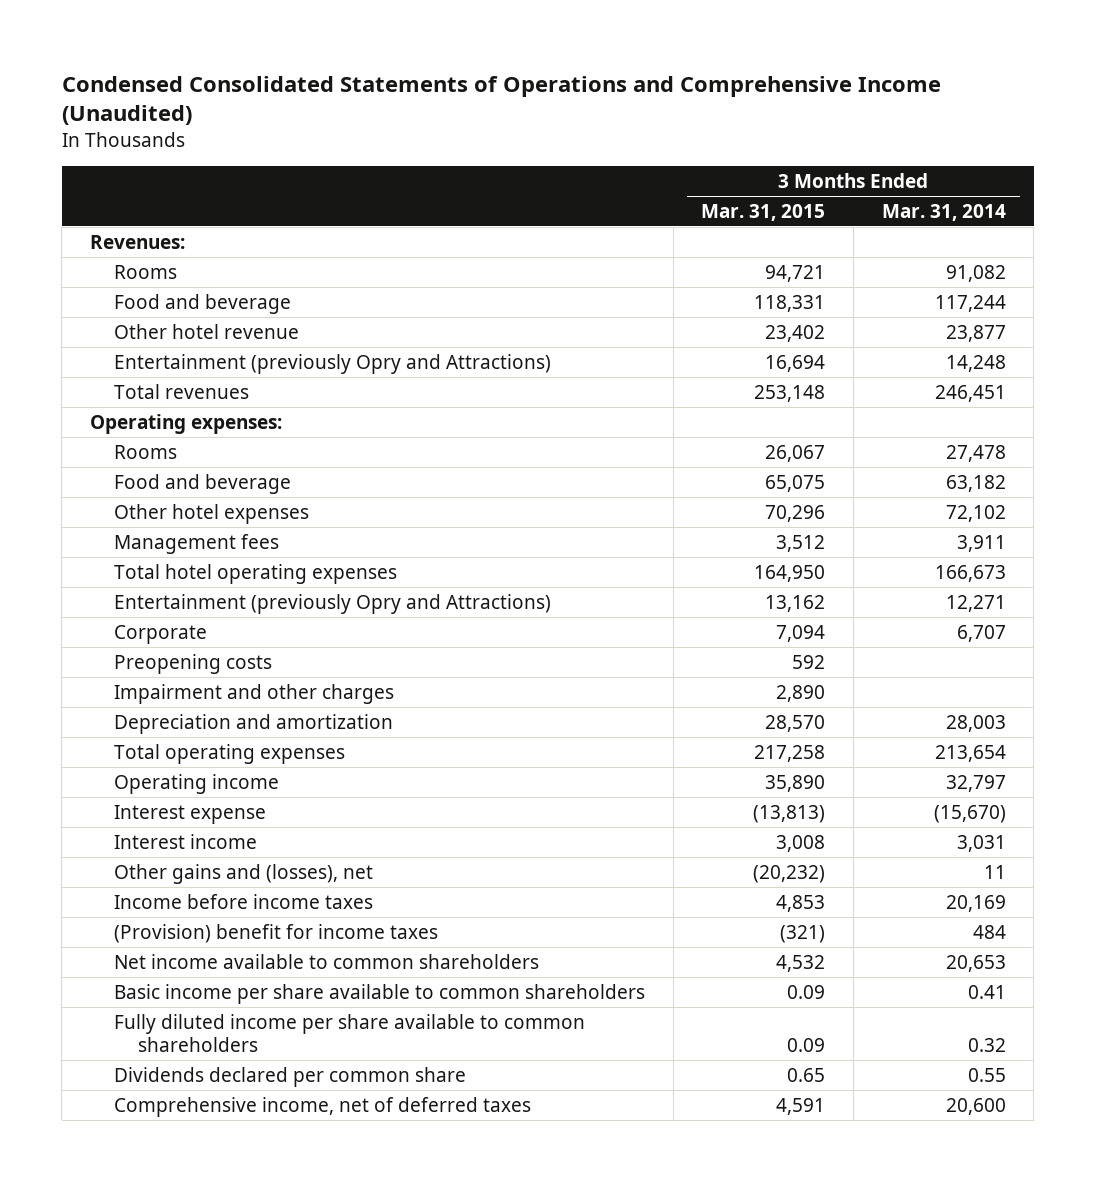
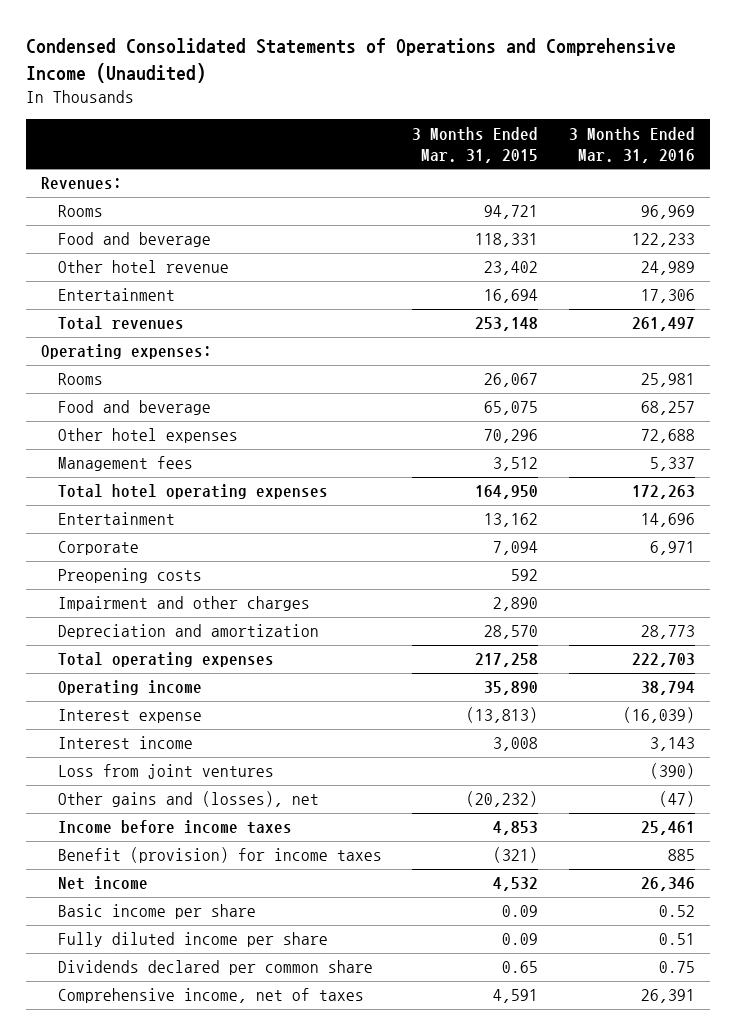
- | 3 Months Ended Mar. 31, 2015 | 3 Months Ended Mar. 31, 2014
+ | 3 Months Ended Mar. 31, 2015 | 3 Months Ended Mar. 31, 2016
- Entertainment (previously Opry and Attractions) | 16,694 | 14,248
+ Entertainment | 16,694 | 17,306
- Entertainment (previously Opry and Attractions) | 13,162 | 12,271
+ Entertainment | 13,162 | 14,696
+ Loss from joint ventures | | (390)
- (Provision) benefit for income taxes | (321) | 484
- Net income available to common shareholders | 4,532 | 20,653
- Basic income per share available to common shareholders | 0.09 | 0.41
- Fully diluted income per share available to common shareholders | 0.09 | 0.32
+ Benefit (provision) for income taxes | (321) | 885
+ Net income | 4,532 | 26,346
+ Basic income per share | 0.09 | 0.52
+ Fully diluted income per share | 0.09 | 0.51
- Comprehensive income, net of deferred taxes | 4,591 | 20,600
+ Comprehensive income, net of taxes | 4,591 | 26,391

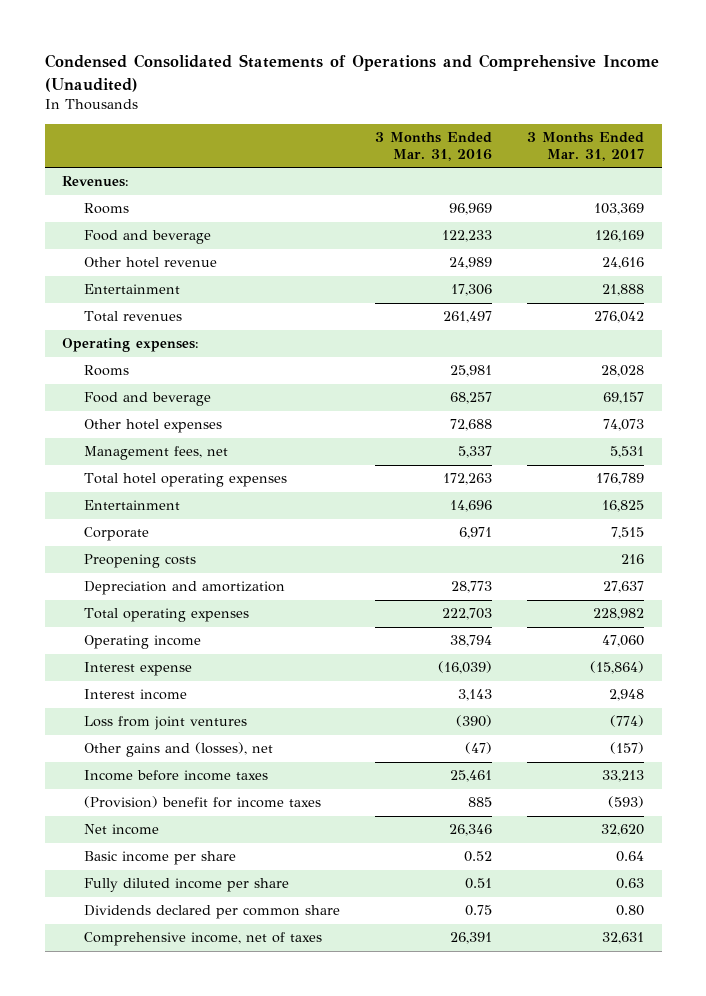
- | 3 Months Ended Mar. 31, 2015 | 3 Months Ended Mar. 31, 2016
+ | 3 Months Ended Mar. 31, 2016 | 3 Months Ended Mar. 31, 2017
- Management fees | 3,512 | 5,337
+ Management fees, net | 5,337 | 5,531
- Impairment and other charges | 2,890 |
- Benefit (provision) for income taxes | (321) | 885
+ (Provision) benefit for income taxes | 885 | (593)

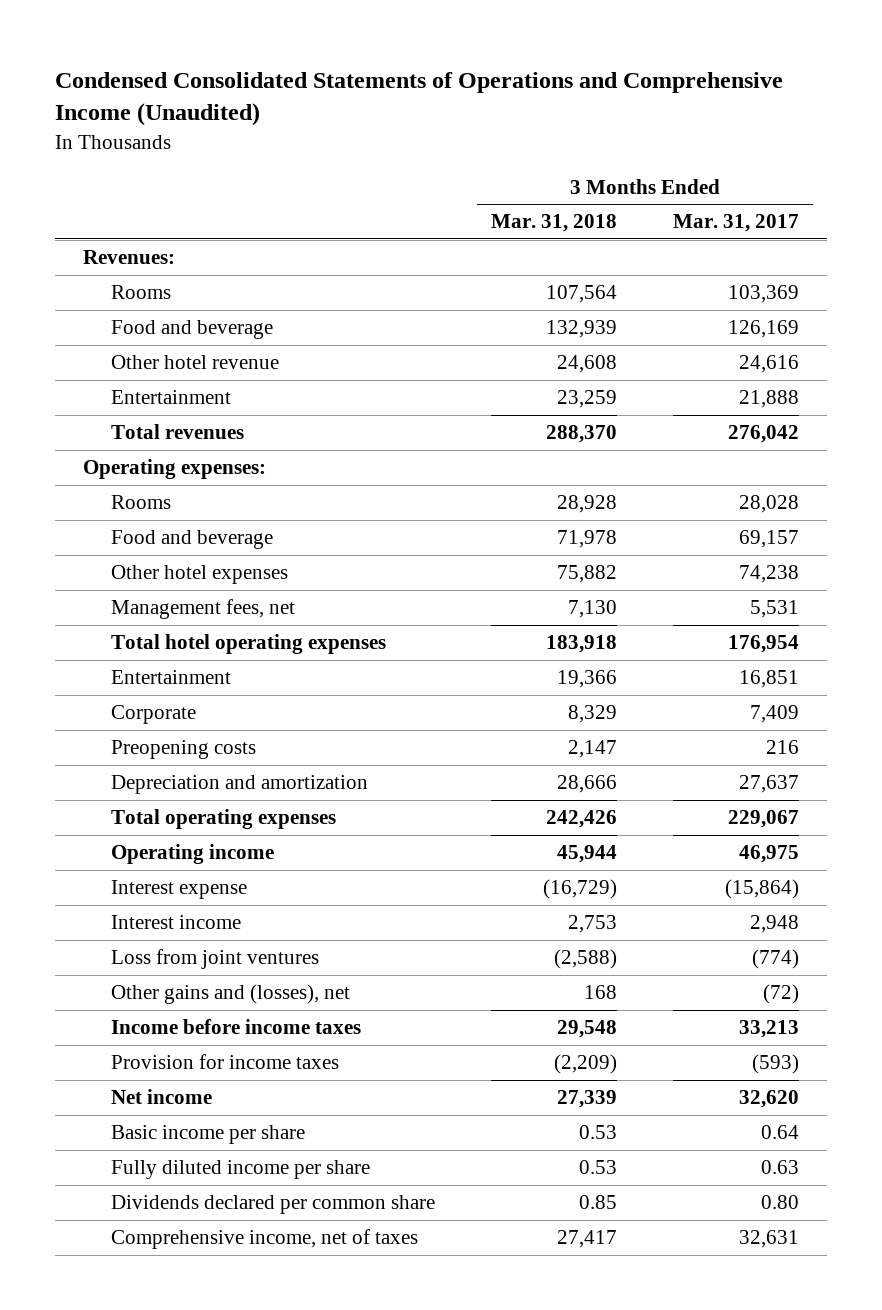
- | 3 Months Ended Mar. 31, 2016 | 3 Months Ended Mar. 31, 2017
+ | 3 Months Ended Mar. 31, 2018 | 3 Months Ended Mar. 31, 2017
- Other hotel expenses | 72,688 | 74,073
+ Other hotel expenses | 75,882 | 74,238
- Total hotel operating expenses | 172,263 | 176,789
- Entertainment | 14,696 | 16,825
- Corporate | 6,971 | 7,515
+ Total hotel operating expenses | 183,918 | 176,954
+ Entertainment | 19,366 | 16,851
+ Corporate | 8,329 | 7,409
- Total operating expenses | 222,703 | 228,982
- Operating income | 38,794 | 47,060
+ Total operating expenses | 242,426 | 229,067
+ Operating income | 45,944 | 46,975
- Other gains and (losses), net | (47) | (157)
+ Other gains and (losses), net | 168 | (72)
- (Provision) benefit for income taxes | 885 | (593)
+ Provision for income taxes | (2,209) | (593)

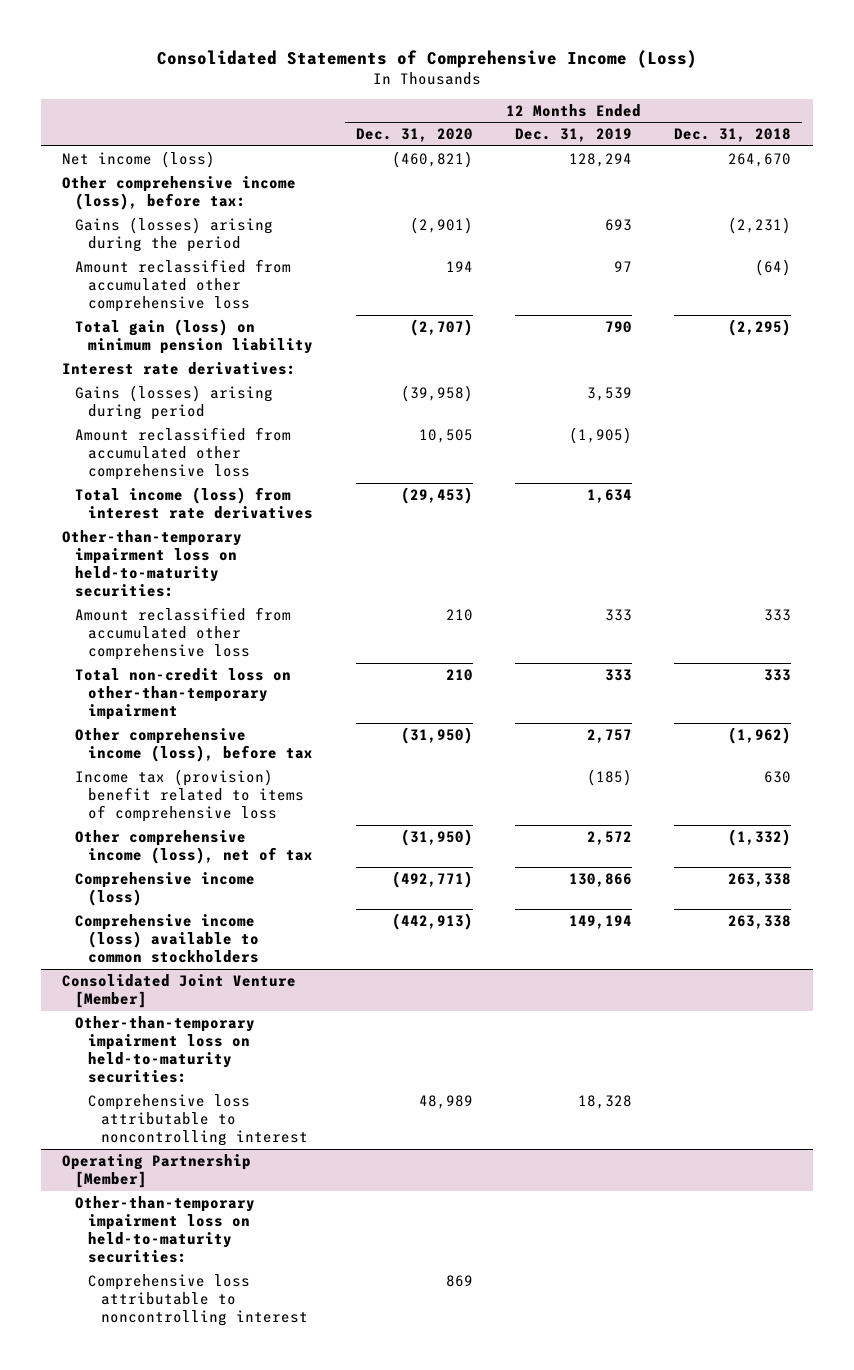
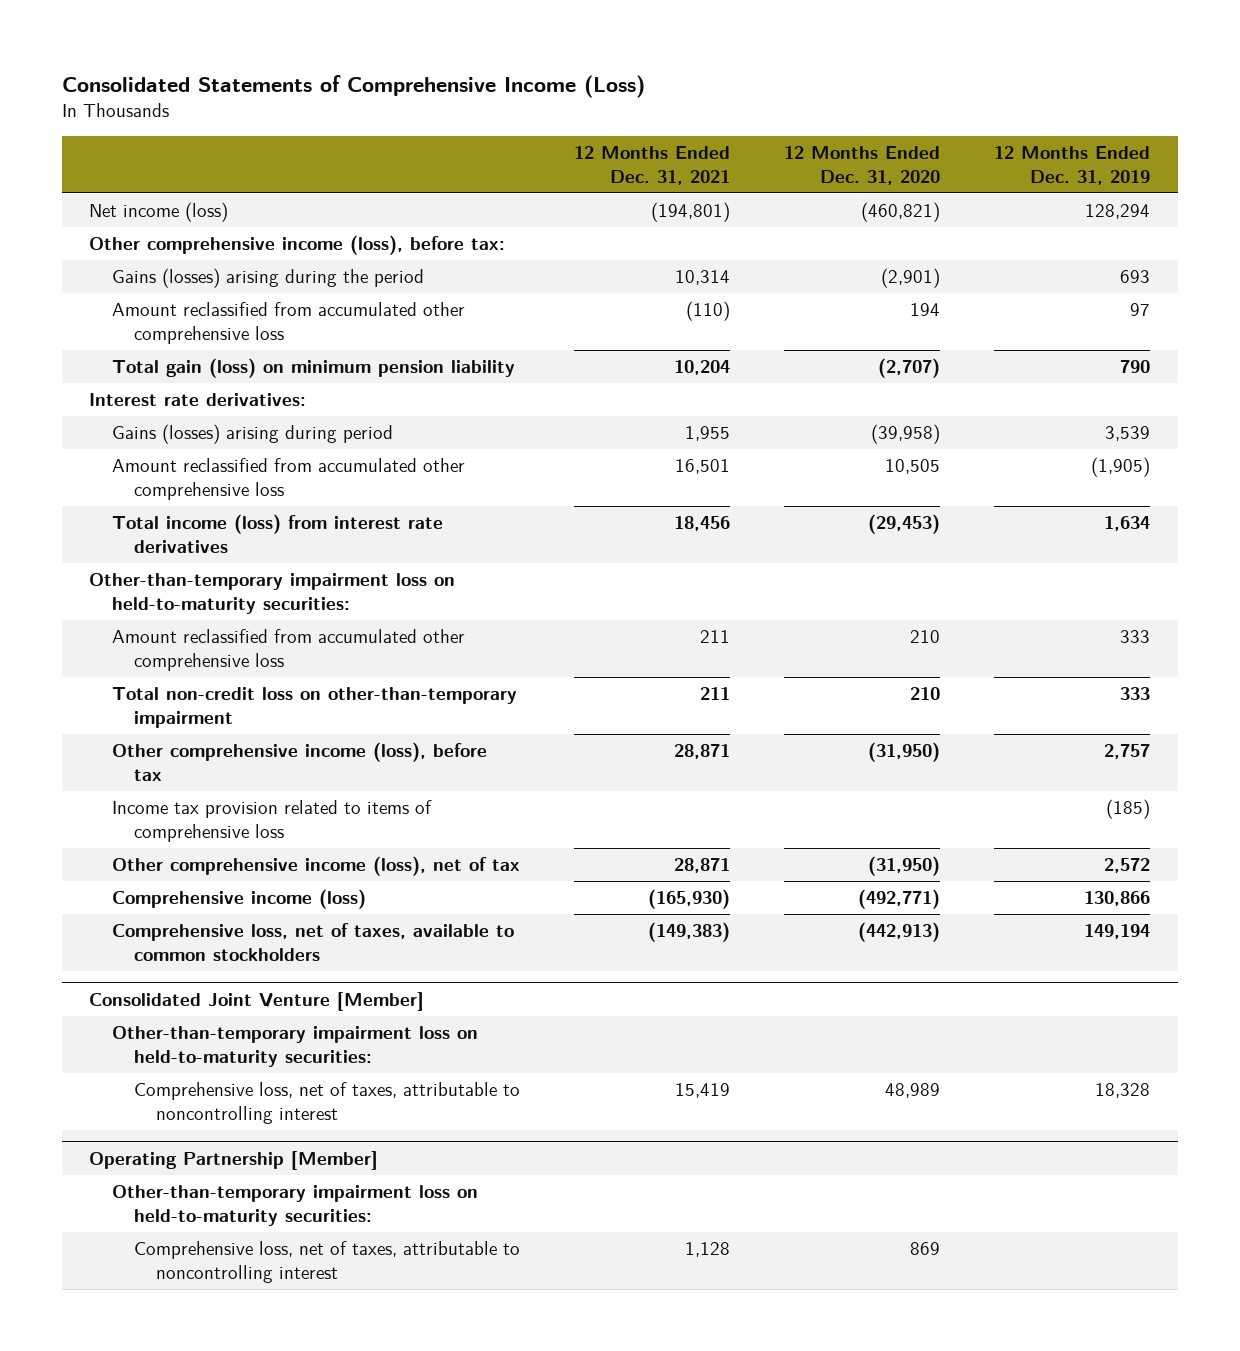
- | 12 Months Ended Dec. 31, 2020 | 12 Months Ended Dec. 31, 2019 | 12 Months Ended Dec. 31, 2018
+ | 12 Months Ended Dec. 31, 2021 | 12 Months Ended Dec. 31, 2020 | 12 Months Ended Dec. 31, 2019
- Income tax (provision) benefit related to items of comprehensive loss | | (185) | 630
+ Income tax provision related to items of comprehensive loss | | | (185)
- Comprehensive income (loss) available to common stockholders | (442,913) | 149,194 | 263,338
+ Comprehensive loss, net of taxes, available to common stockholders | (149,383) | (442,913) | 149,194
@ Consolidated Joint Venture [Member]
- Comprehensive loss attributable to noncontrolling interest | 48,989 | 18,328 |
+ Comprehensive loss, net of taxes, attributable to noncontrolling interest | 15,419 | 48,989 | 18,328
@ Operating Partnership [Member]
- Comprehensive loss attributable to noncontrolling interest | 869 | |
+ Comprehensive loss, net of taxes, attributable to noncontrolling interest | 1,128 | 869 |

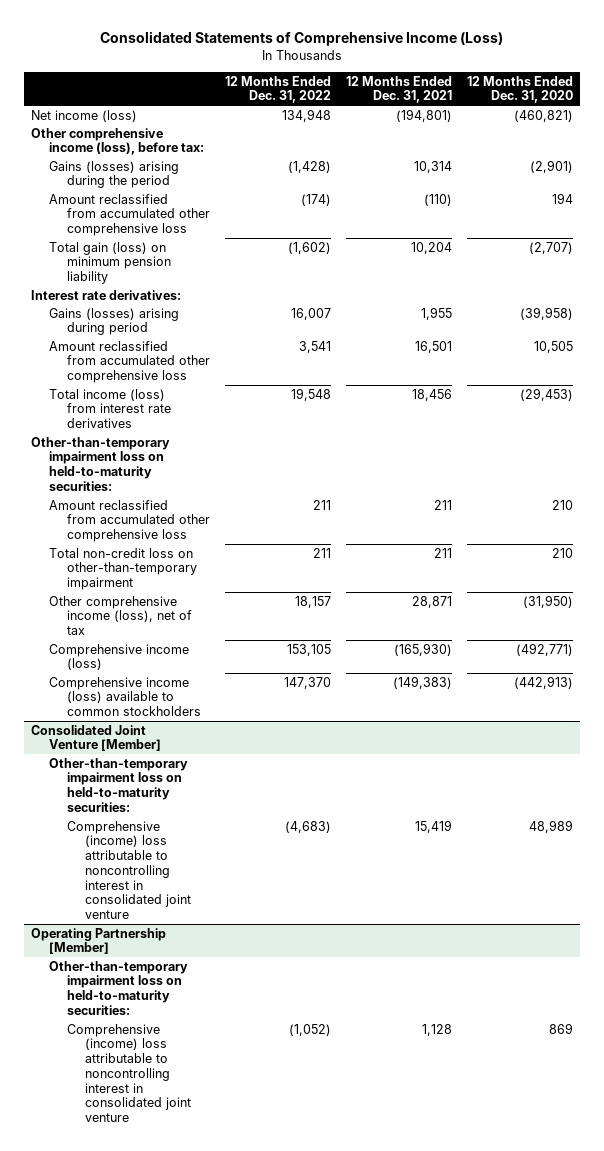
- | 12 Months Ended Dec. 31, 2021 | 12 Months Ended Dec. 31, 2020 | 12 Months Ended Dec. 31, 2019
+ | 12 Months Ended Dec. 31, 2022 | 12 Months Ended Dec. 31, 2021 | 12 Months Ended Dec. 31, 2020
- Other comprehensive income (loss), before tax | 28,871 | (31,950) | 2,757
- Income tax provision related to items of comprehensive loss | | | (185)
- Comprehensive loss, net of taxes, available to common stockholders | (149,383) | (442,913) | 149,194
+ Comprehensive income (loss) available to common stockholders | 147,370 | (149,383) | (442,913)
@ Consolidated Joint Venture [Member]
- Comprehensive loss, net of taxes, attributable to noncontrolling interest | 15,419 | 48,989 | 18,328
+ Comprehensive (income) loss attributable to noncontrolling interest in consolidated joint venture | (4,683) | 15,419 | 48,989
@ Operating Partnership [Member]
- Comprehensive loss, net of taxes, attributable to noncontrolling interest | 1,128 | 869 |
+ Comprehensive (income) loss attributable to noncontrolling interest in consolidated joint venture | (1,052) | 1,128 | 869

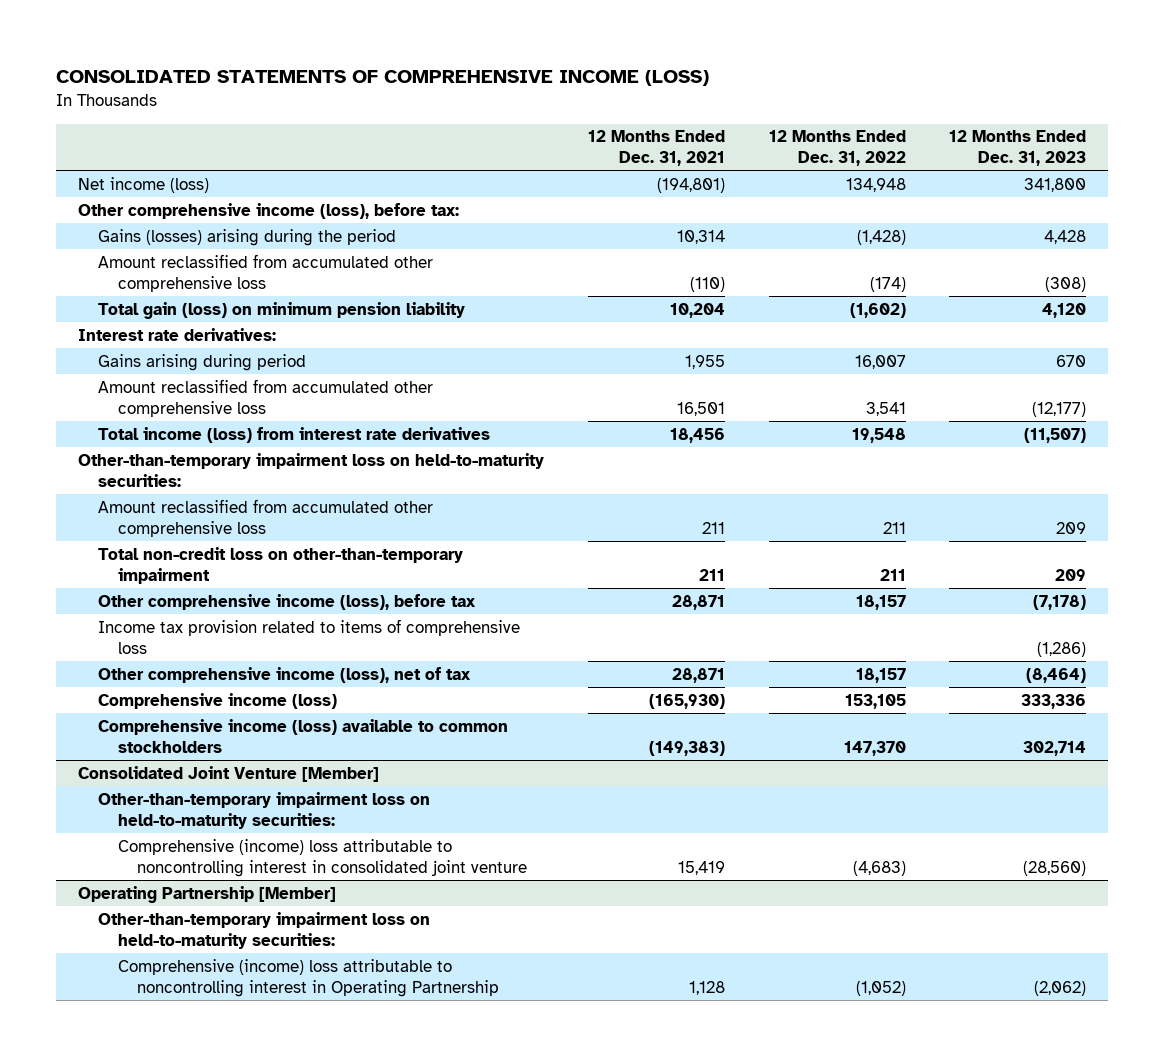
- Consolidated Statements of Comprehensive Income (Loss)
+ CONSOLIDATED STATEMENTS OF COMPREHENSIVE INCOME (LOSS)
- | 12 Months Ended Dec. 31, 2022 | 12 Months Ended Dec. 31, 2021 | 12 Months Ended Dec. 31, 2020
+ | 12 Months Ended Dec. 31, 2021 | 12 Months Ended Dec. 31, 2022 | 12 Months Ended Dec. 31, 2023
- Gains (losses) arising during period | 16,007 | 1,955 | (39,958)
+ Gains arising during period | 1,955 | 16,007 | 670
+ Other comprehensive income (loss), before tax | 28,871 | 18,157 | (7,178)
+ Income tax provision related to items of comprehensive loss | | | (1,286)
@ Operating Partnership [Member]
- Comprehensive (income) loss attributable to noncontrolling interest in consolidated joint venture | (1,052) | 1,128 | 869
+ Comprehensive (income) loss attributable to noncontrolling interest in Operating Partnership | 1,128 | (1,052) | (2,062)

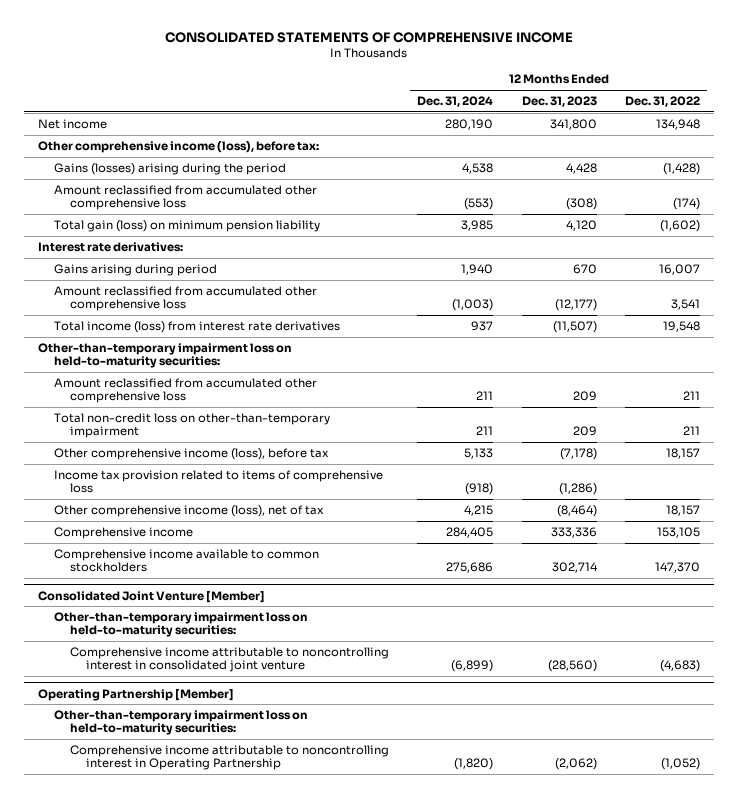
- CONSOLIDATED STATEMENTS OF COMPREHENSIVE INCOME (LOSS)
+ CONSOLIDATED STATEMENTS OF COMPREHENSIVE INCOME
- | 12 Months Ended Dec. 31, 2021 | 12 Months Ended Dec. 31, 2022 | 12 Months Ended Dec. 31, 2023
+ | 12 Months Ended Dec. 31, 2024 | 12 Months Ended Dec. 31, 2023 | 12 Months Ended Dec. 31, 2022
- Net income (loss) | (194,801) | 134,948 | 341,800
+ Net income | 280,190 | 341,800 | 134,948
- Comprehensive income (loss) | (165,930) | 153,105 | 333,336
- Comprehensive income (loss) available to common stockholders | (149,383) | 147,370 | 302,714
+ Comprehensive income | 284,405 | 333,336 | 153,105
+ Comprehensive income available to common stockholders | 275,686 | 302,714 | 147,370
@ Consolidated Joint Venture [Member]
- Comprehensive (income) loss attributable to noncontrolling interest in consolidated joint venture | 15,419 | (4,683) | (28,560)
+ Comprehensive income attributable to noncontrolling interest in consolidated joint venture | (6,899) | (28,560) | (4,683)
@ Operating Partnership [Member]
- Comprehensive (income) loss attributable to noncontrolling interest in Operating Partnership | 1,128 | (1,052) | (2,062)
+ Comprehensive income attributable to noncontrolling interest in Operating Partnership | (1,820) | (2,062) | (1,052)

